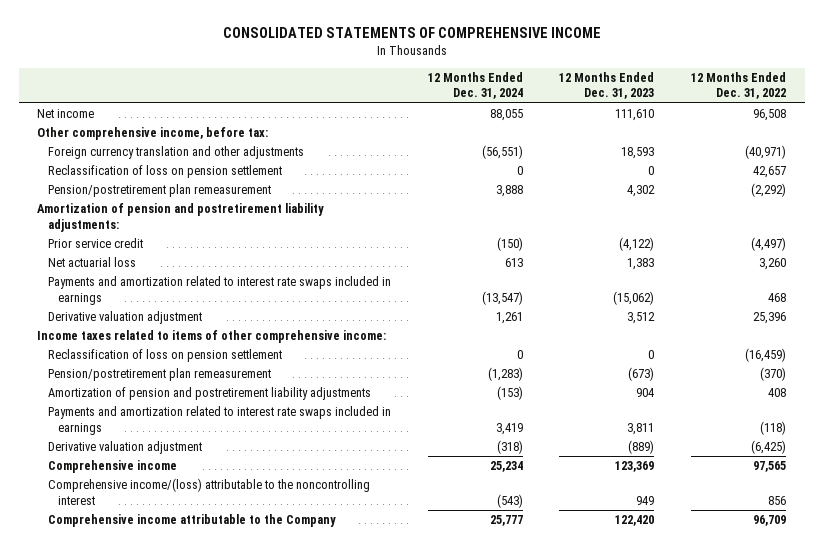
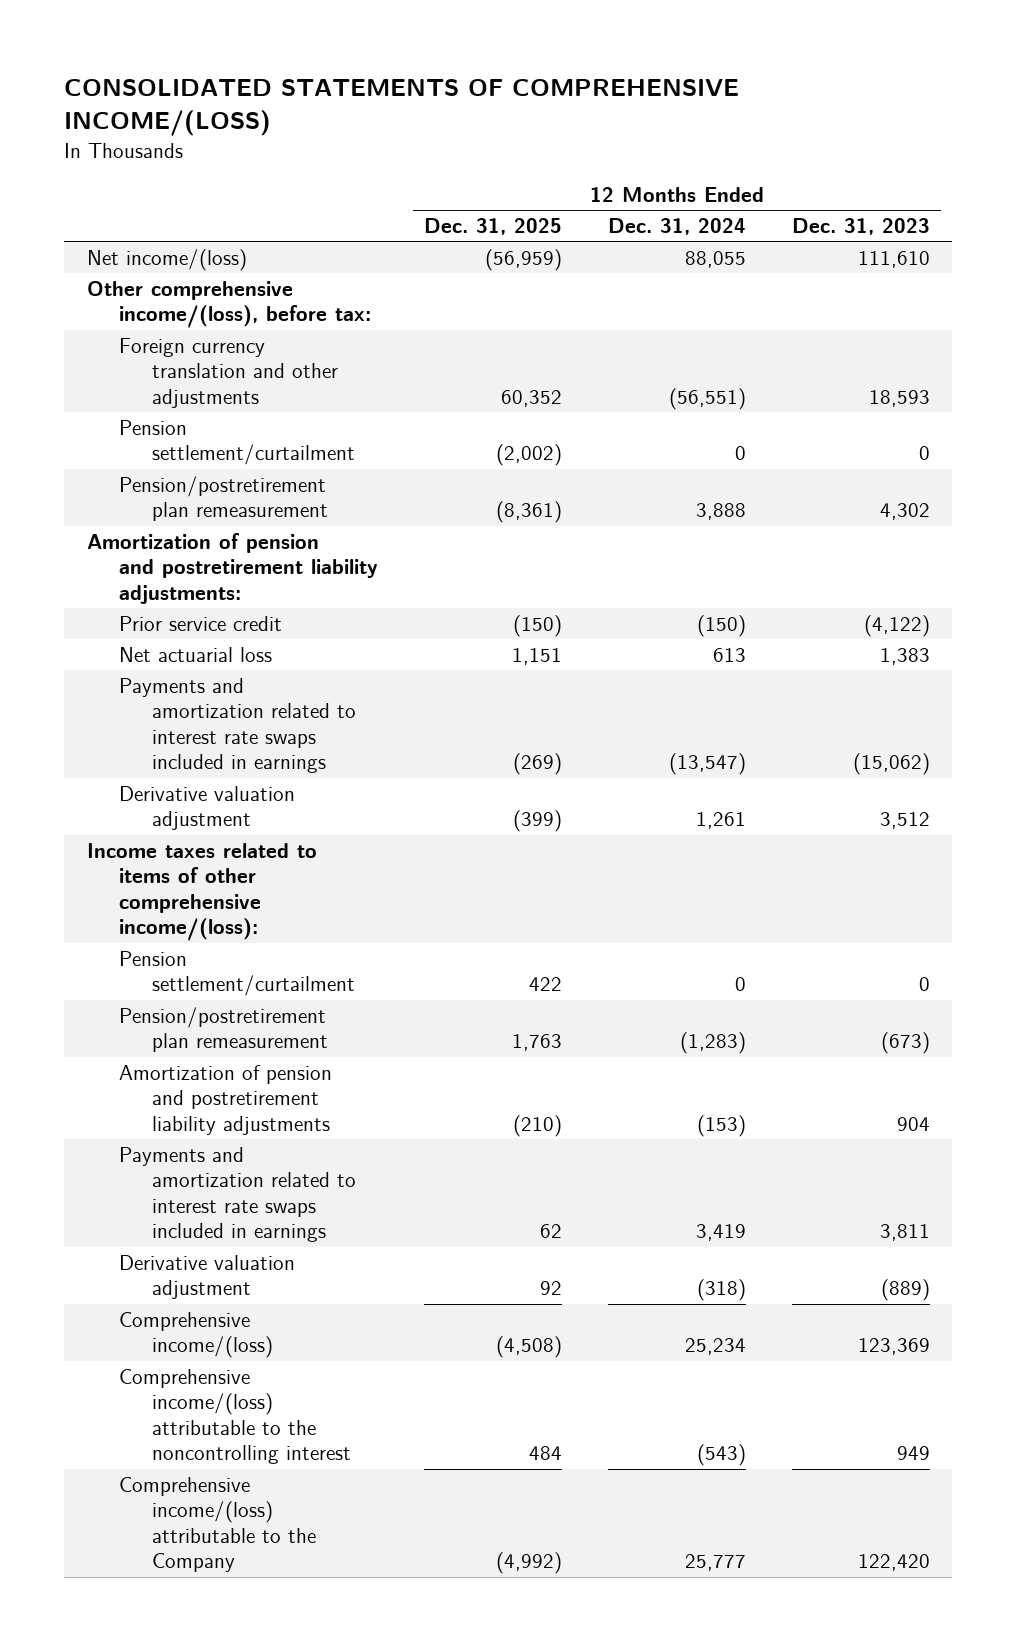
- CONSOLIDATED STATEMENTS OF COMPREHENSIVE INCOME
+ CONSOLIDATED STATEMENTS OF COMPREHENSIVE INCOME/(LOSS)
- | 12 Months Ended Dec. 31, 2024 | 12 Months Ended Dec. 31, 2023 | 12 Months Ended Dec. 31, 2022
+ | 12 Months Ended Dec. 31, 2025 | 12 Months Ended Dec. 31, 2024 | 12 Months Ended Dec. 31, 2023
- Net income | 88,055 | 111,610 | 96,508
- Other comprehensive income, before tax:
+ Net income/(loss) | (56,959) | 88,055 | 111,610
+ Other comprehensive income/(loss), before tax:
- Reclassification of loss on pension settlement | 0 | 0 | 42,657
+ Pension settlement/curtailment | (2,002) | 0 | 0
- Income taxes related to items of other comprehensive income:
- Reclassification of loss on pension settlement | 0 | 0 | (16,459)
+ Income taxes related to items of other comprehensive income/(loss):
+ Pension settlement/curtailment | 422 | 0 | 0
- Comprehensive income | 25,234 | 123,369 | 97,565
+ Comprehensive income/(loss) | (4,508) | 25,234 | 123,369
- Comprehensive income attributable to the Company | 25,777 | 122,420 | 96,709
+ Comprehensive income/(loss) attributable to the Company | (4,992) | 25,777 | 122,420

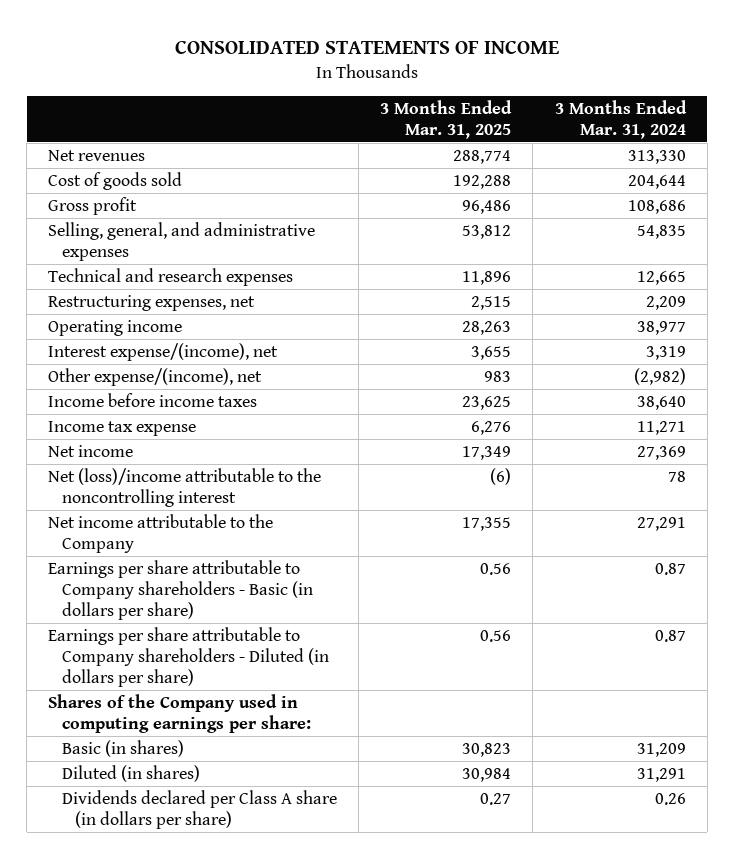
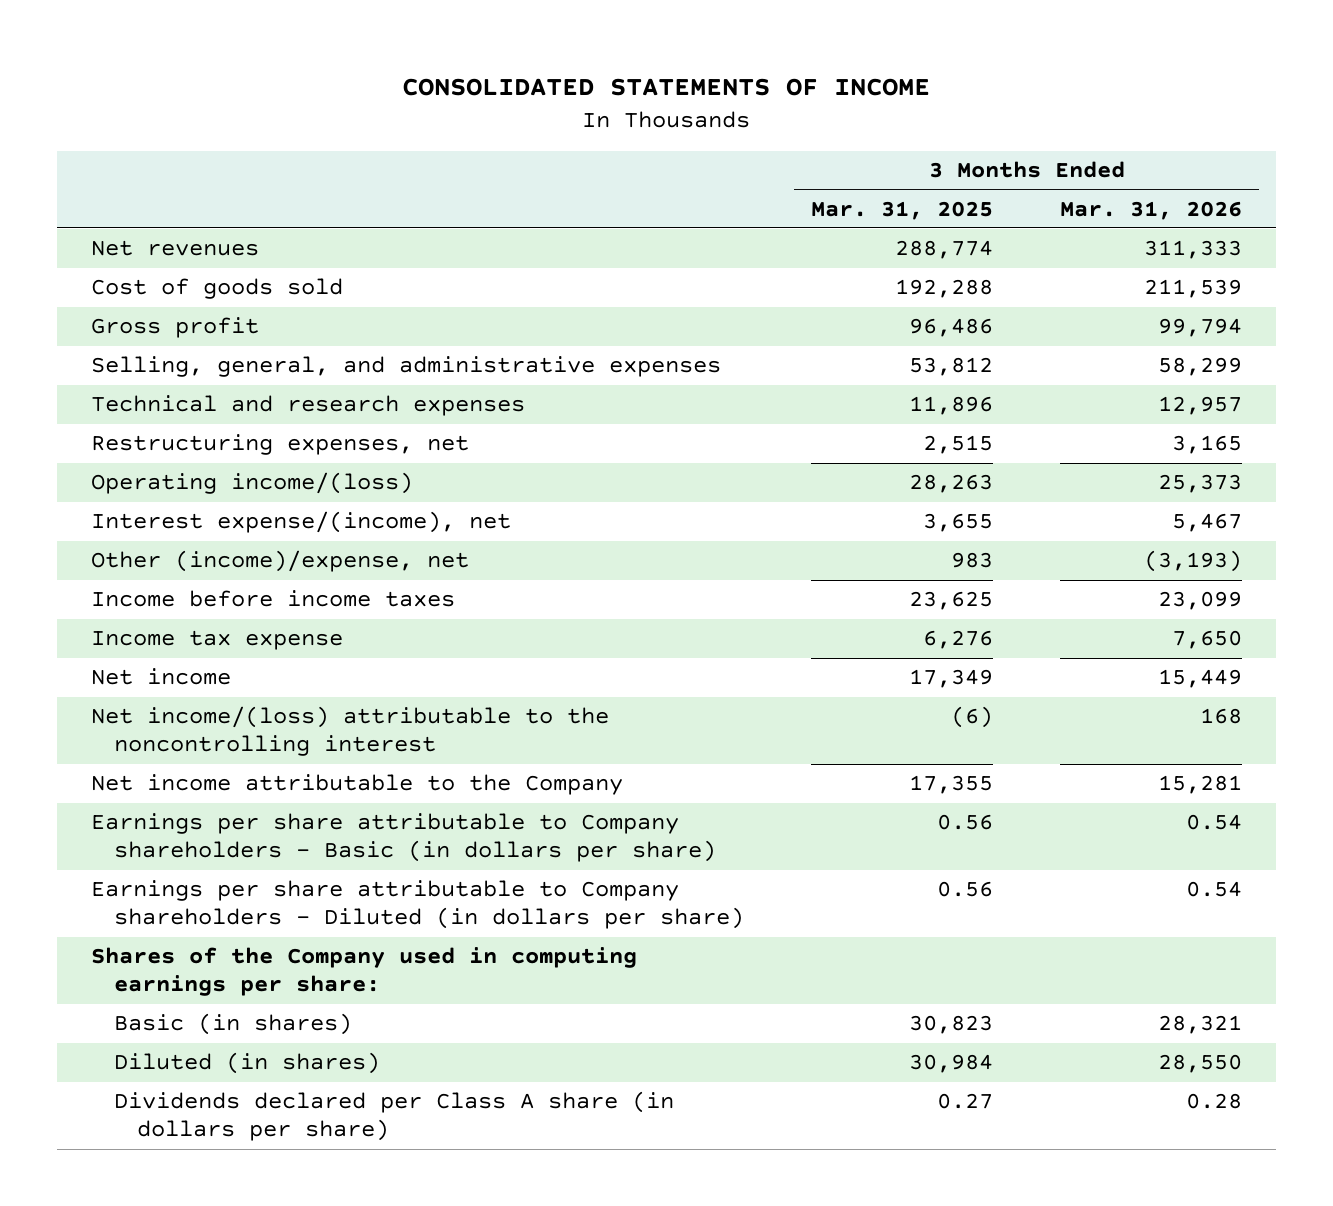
- | 3 Months Ended Mar. 31, 2025 | 3 Months Ended Mar. 31, 2024
+ | 3 Months Ended Mar. 31, 2025 | 3 Months Ended Mar. 31, 2026
- Operating income | 28,263 | 38,977
+ Operating income/(loss) | 28,263 | 25,373
- Other expense/(income), net | 983 | (2,982)
+ Other (income)/expense, net | 983 | (3,193)
- Net (loss)/income attributable to the noncontrolling interest | (6) | 78
+ Net income/(loss) attributable to the noncontrolling interest | (6) | 168

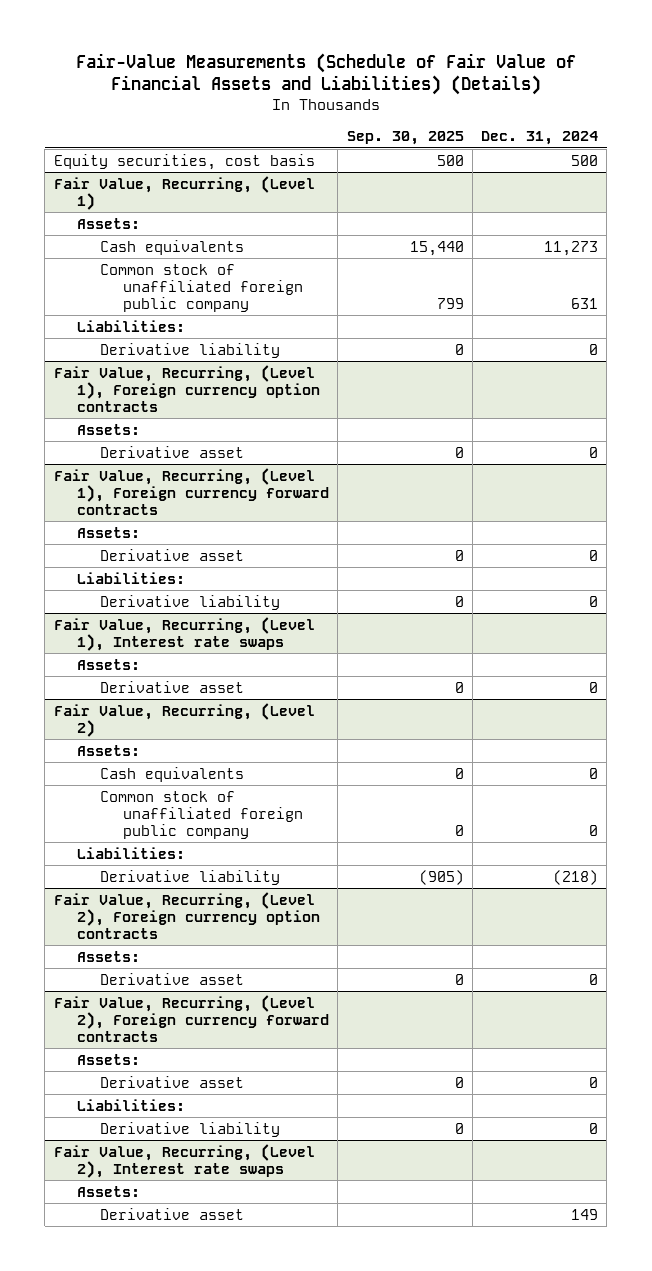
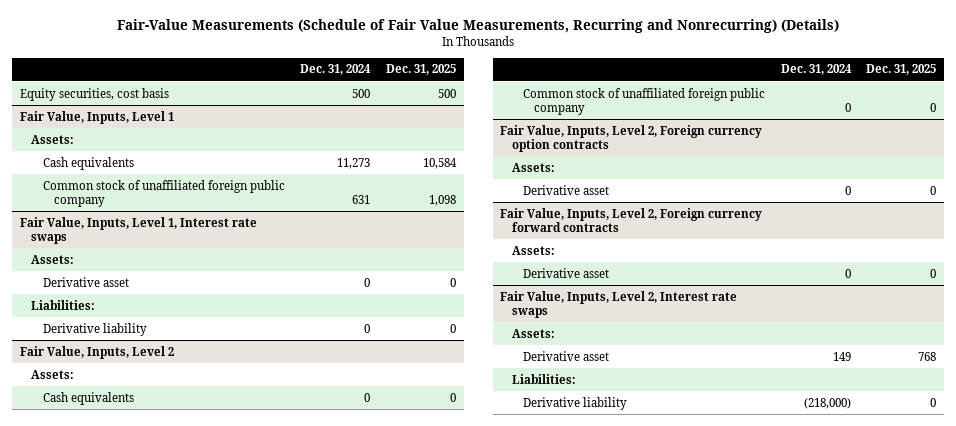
- Fair-Value Measurements (Schedule of Fair Value of Financial Assets and Liabilities) (Details)
+ Fair-Value Measurements (Schedule of Fair Value Measurements, Recurring and Nonrecurring) (Details)
- | Sep. 30, 2025 | Dec. 31, 2024
+ | Dec. 31, 2024 | Dec. 31, 2025
- Fair Value, Recurring, (Level 1)
+ Fair Value, Inputs, Level 1
- Liabilities:
- Derivative liability | 0 | 0
- Fair Value, Recurring, (Level 1), Foreign currency option contracts
- Assets:
- Derivative asset | 0 | 0
- Fair Value, Recurring, (Level 1), Foreign currency forward contracts
+ Fair Value, Inputs, Level 1, Interest rate swaps
- Fair Value, Recurring, (Level 1), Interest rate swaps
- Assets:
- Derivative asset | 0 | 0
- Fair Value, Recurring, (Level 2)
+ Fair Value, Inputs, Level 2
- Liabilities:
- Derivative liability | (905) | (218)
- Fair Value, Recurring, (Level 2), Foreign currency option contracts
+ Fair Value, Inputs, Level 2, Foreign currency option contracts
- Fair Value, Recurring, (Level 2), Foreign currency forward contracts
+ Fair Value, Inputs, Level 2, Foreign currency forward contracts
- Liabilities:
- Derivative liability | 0 | 0
- Fair Value, Recurring, (Level 2), Interest rate swaps
+ Fair Value, Inputs, Level 2, Interest rate swaps
+ Liabilities:
+ Derivative liability | (218,000) | 0

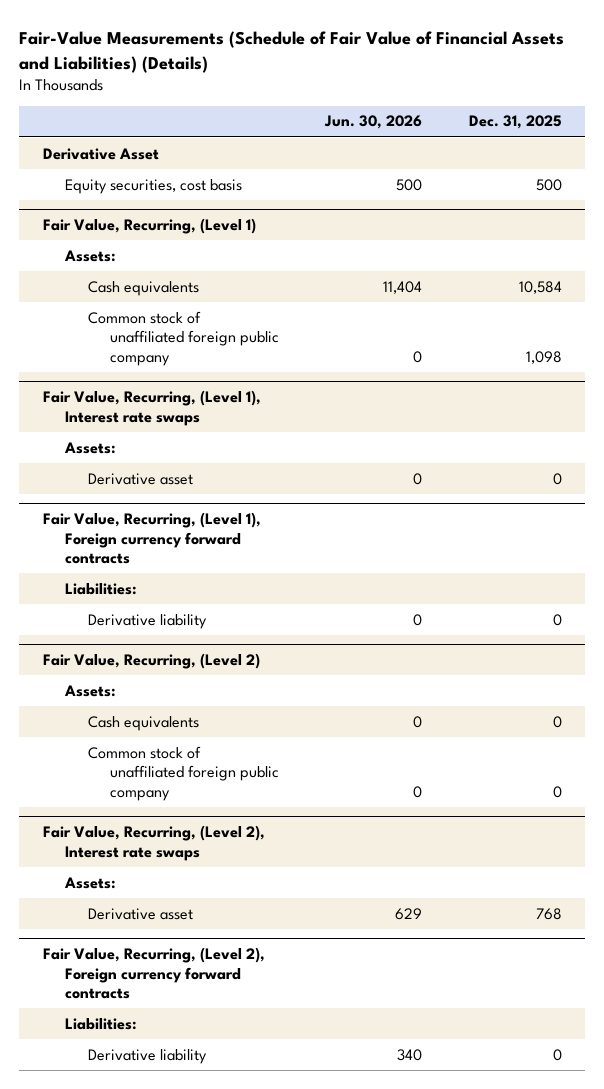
- Fair-Value Measurements (Schedule of Fair Value Measurements, Recurring and Nonrecurring) (Details)
+ Fair-Value Measurements (Schedule of Fair Value of Financial Assets and Liabilities) (Details)
- | Dec. 31, 2024 | Dec. 31, 2025
+ | Jun. 30, 2026 | Dec. 31, 2025
+ Derivative Asset
- Fair Value, Inputs, Level 1
+ Fair Value, Recurring, (Level 1)
- Fair Value, Inputs, Level 1, Interest rate swaps
+ Fair Value, Recurring, (Level 1), Interest rate swaps
+ Fair Value, Recurring, (Level 1), Foreign currency forward contracts
- Fair Value, Inputs, Level 2
+ Fair Value, Recurring, (Level 2)
- Fair Value, Inputs, Level 2, Foreign currency option contracts
- Assets:
- Derivative asset | 0 | 0
- Fair Value, Inputs, Level 2, Foreign currency forward contracts
- Assets:
- Derivative asset | 0 | 0
- Fair Value, Inputs, Level 2, Interest rate swaps
+ Fair Value, Recurring, (Level 2), Interest rate swaps
+ Fair Value, Recurring, (Level 2), Foreign currency forward contracts

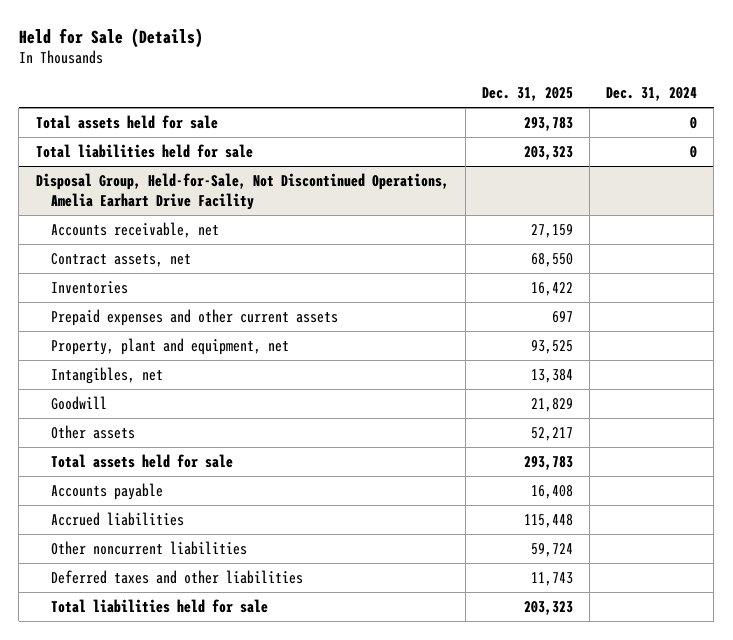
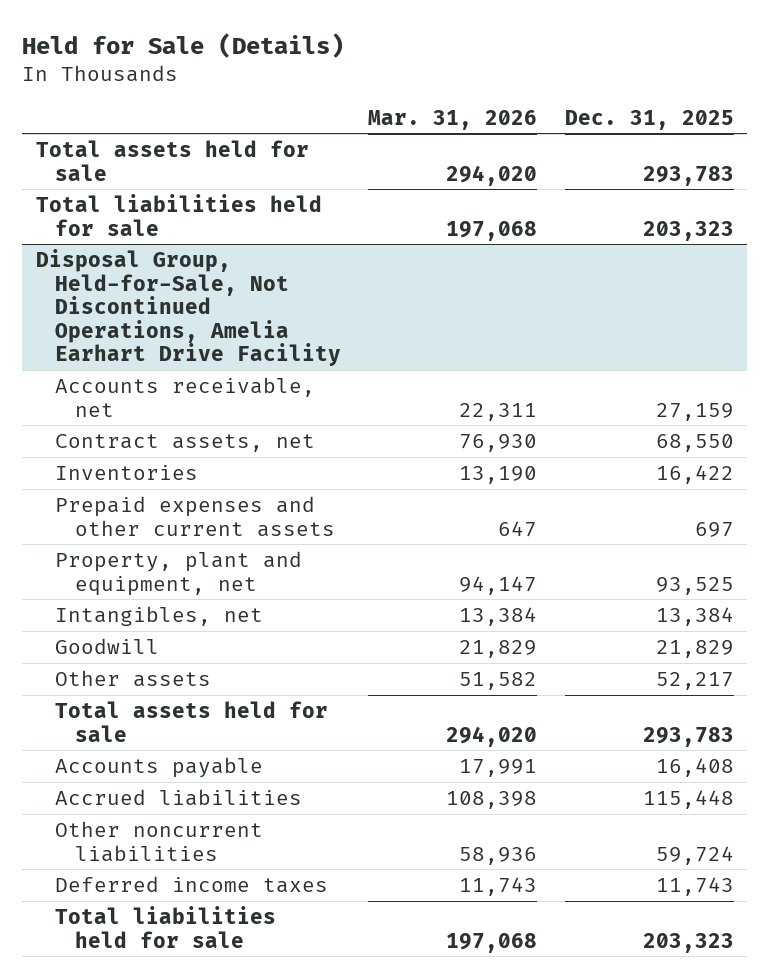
- | Dec. 31, 2025 | Dec. 31, 2024
+ | Mar. 31, 2026 | Dec. 31, 2025
@ Disposal Group, Held-for-Sale, Not Discontinued Operations, Amelia Earhart Drive Facility
- Deferred taxes and other liabilities | 11,743 |
+ Deferred income taxes | 11,743 | 11,743

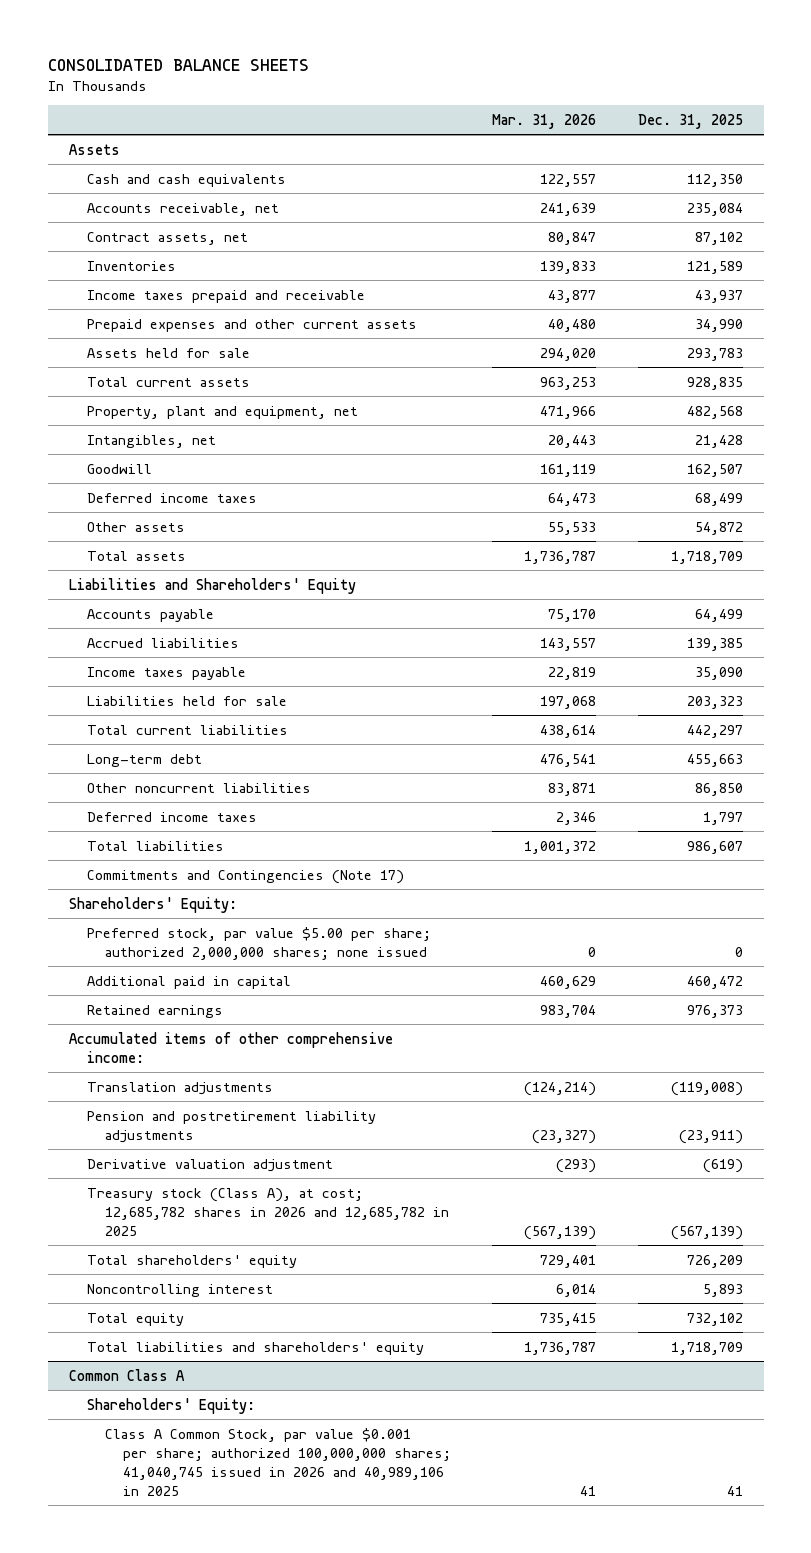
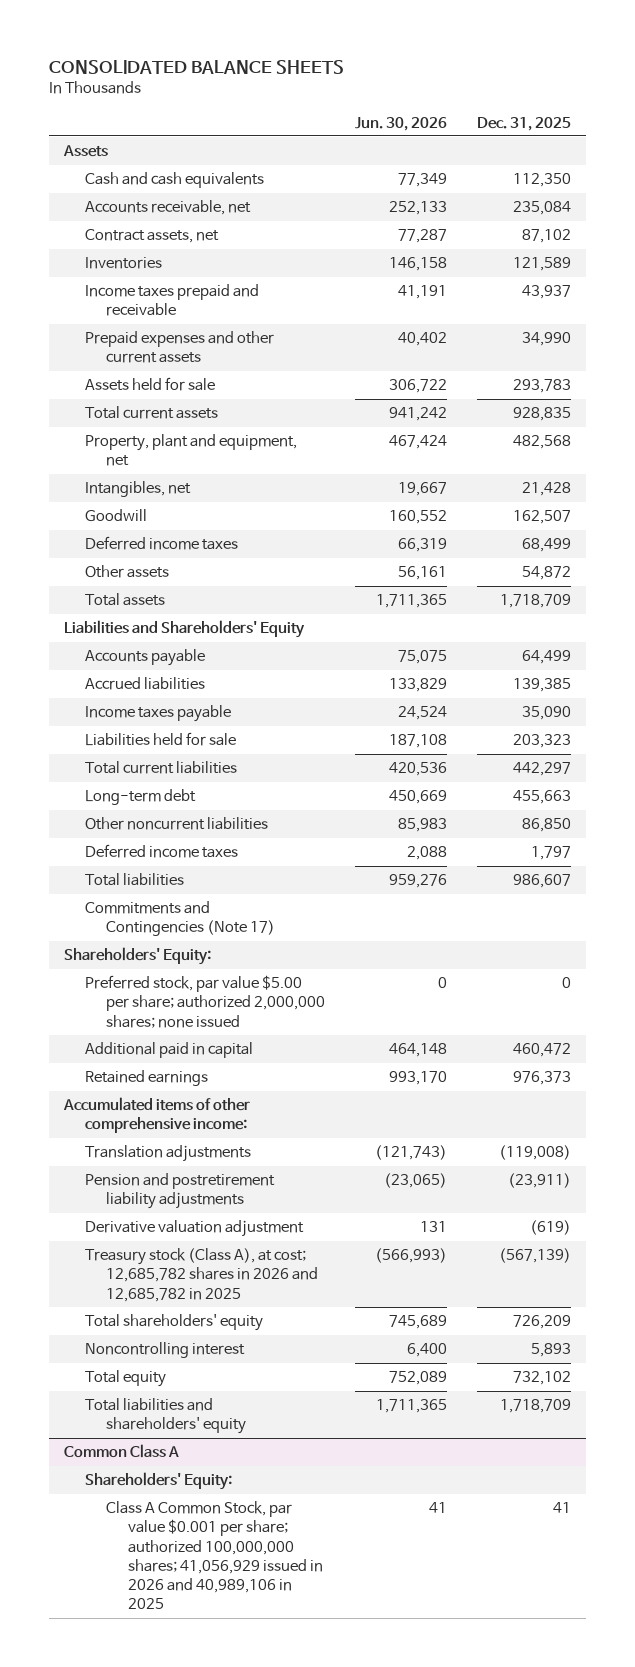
- | Mar. 31, 2026 | Dec. 31, 2025
+ | Jun. 30, 2026 | Dec. 31, 2025
@ Common Class A
- Class A Common Stock, par value $0.001 per share; authorized 100,000,000 shares; 41,040,745 issued in 2026 and 40,989,106 in 2025 | 41 | 41
+ Class A Common Stock, par value $0.001 per share; authorized 100,000,000 shares; 41,056,929 issued in 2026 and 40,989,106 in 2025 | 41 | 41

